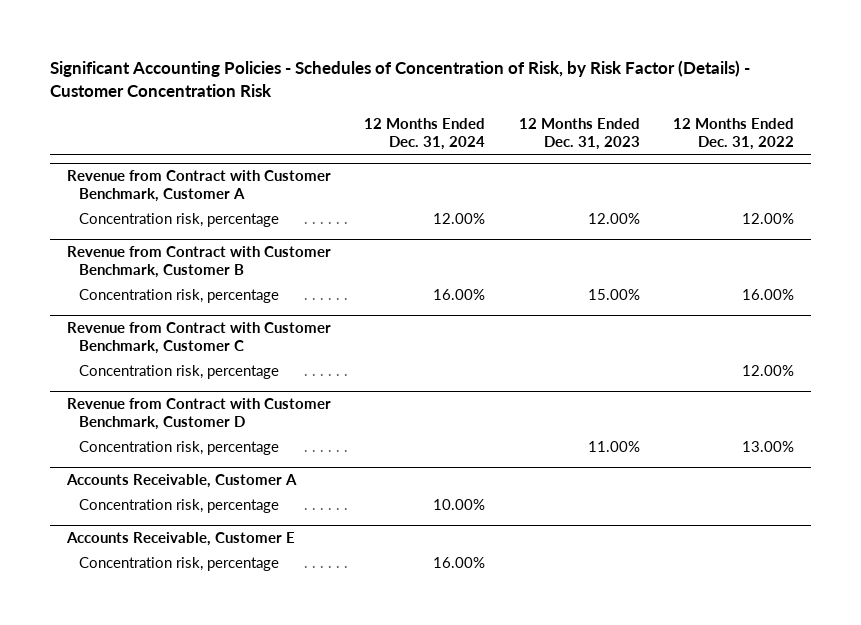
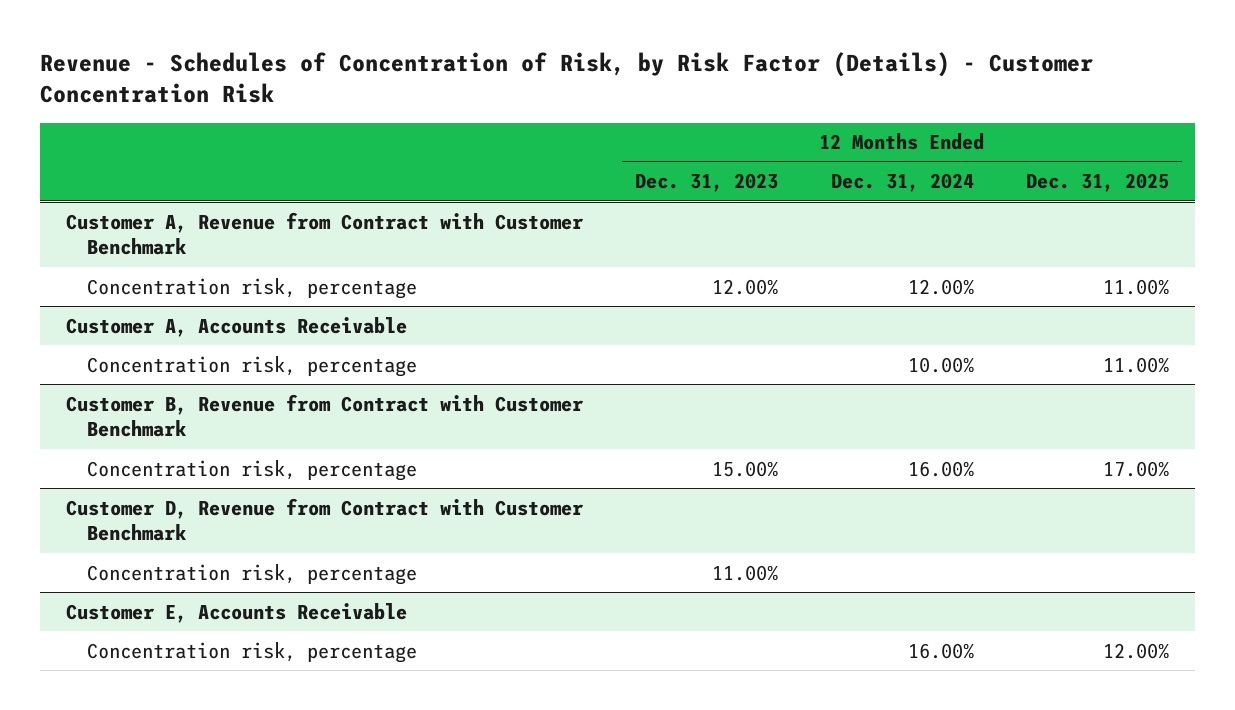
- Significant Accounting Policies - Schedules of Concentration of Risk, by Risk Factor (Details) - Customer Concentration Risk
+ Revenue - Schedules of Concentration of Risk, by Risk Factor (Details) - Customer Concentration Risk
- | 12 Months Ended Dec. 31, 2024 | 12 Months Ended Dec. 31, 2023 | 12 Months Ended Dec. 31, 2022
+ | 12 Months Ended Dec. 31, 2023 | 12 Months Ended Dec. 31, 2024 | 12 Months Ended Dec. 31, 2025
- Revenue from Contract with Customer Benchmark, Customer A
+ Customer A, Revenue from Contract with Customer Benchmark
- Revenue from Contract with Customer Benchmark, Customer B
+ Customer A, Accounts Receivable
+ Concentration risk, percentage | | 10.00% | 11.00%
+ Customer B, Revenue from Contract with Customer Benchmark
- Revenue from Contract with Customer Benchmark, Customer C
- Concentration risk, percentage | | | 12.00%
- Revenue from Contract with Customer Benchmark, Customer D
+ Customer D, Revenue from Contract with Customer Benchmark
- Accounts Receivable, Customer A
- Concentration risk, percentage | 10.00% | |
- Accounts Receivable, Customer E
+ Customer E, Accounts Receivable

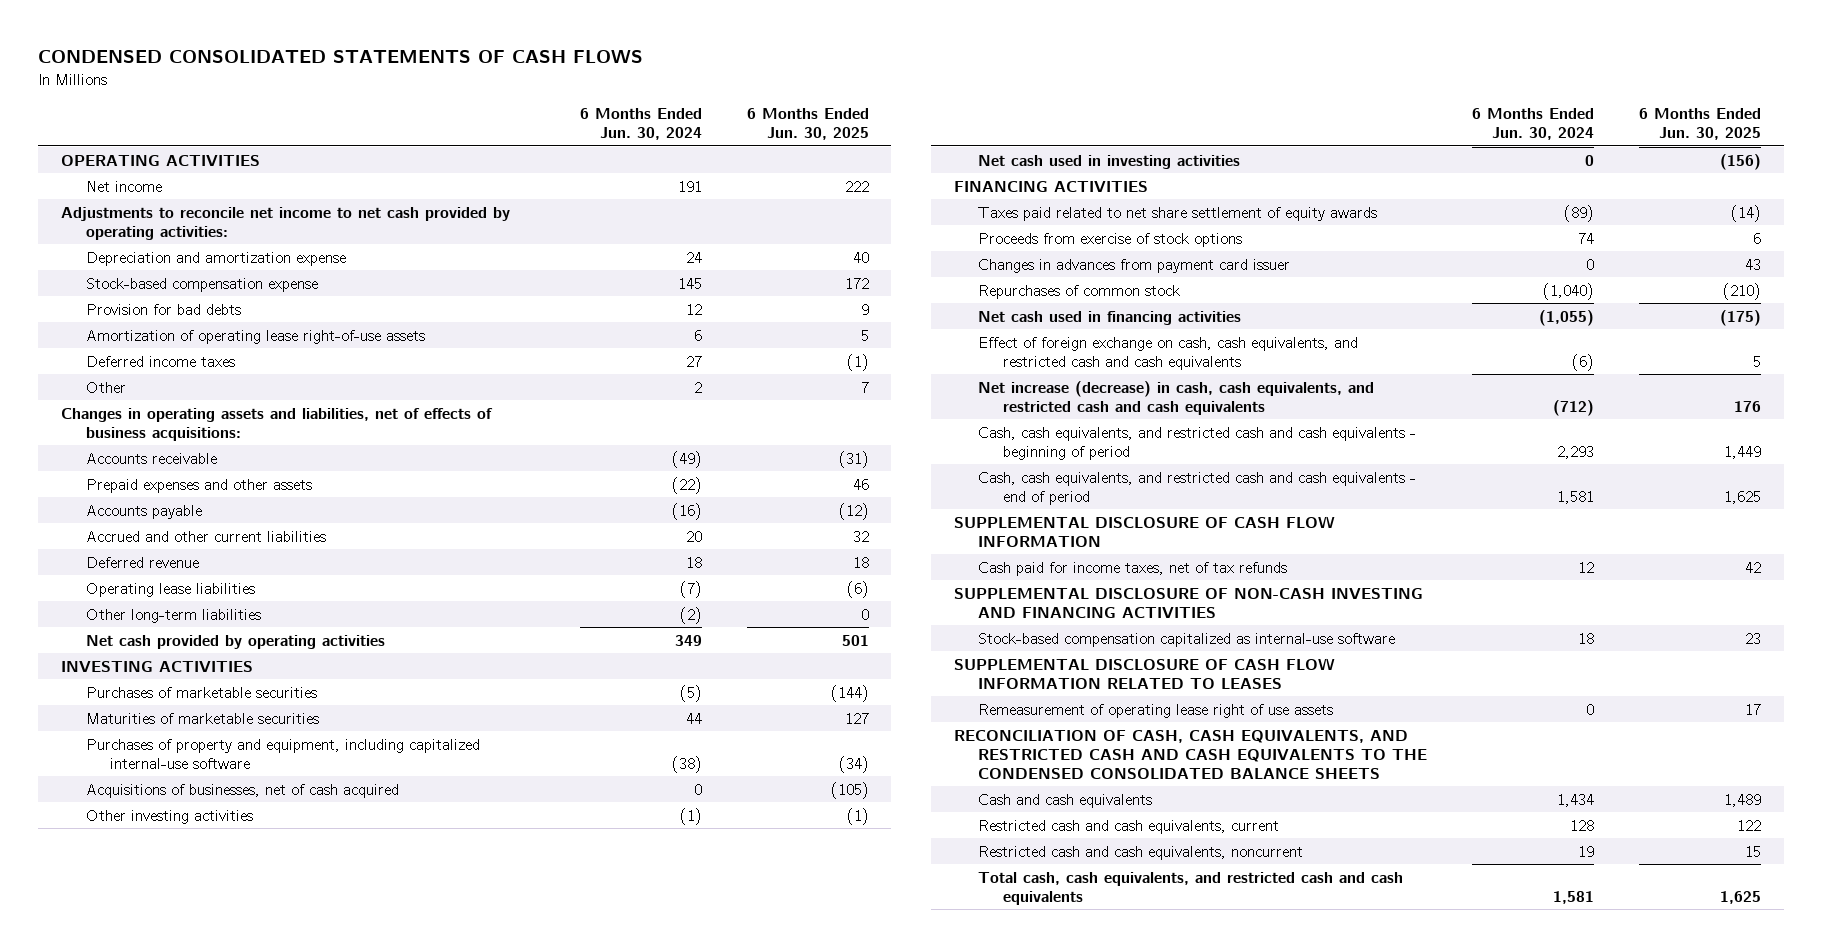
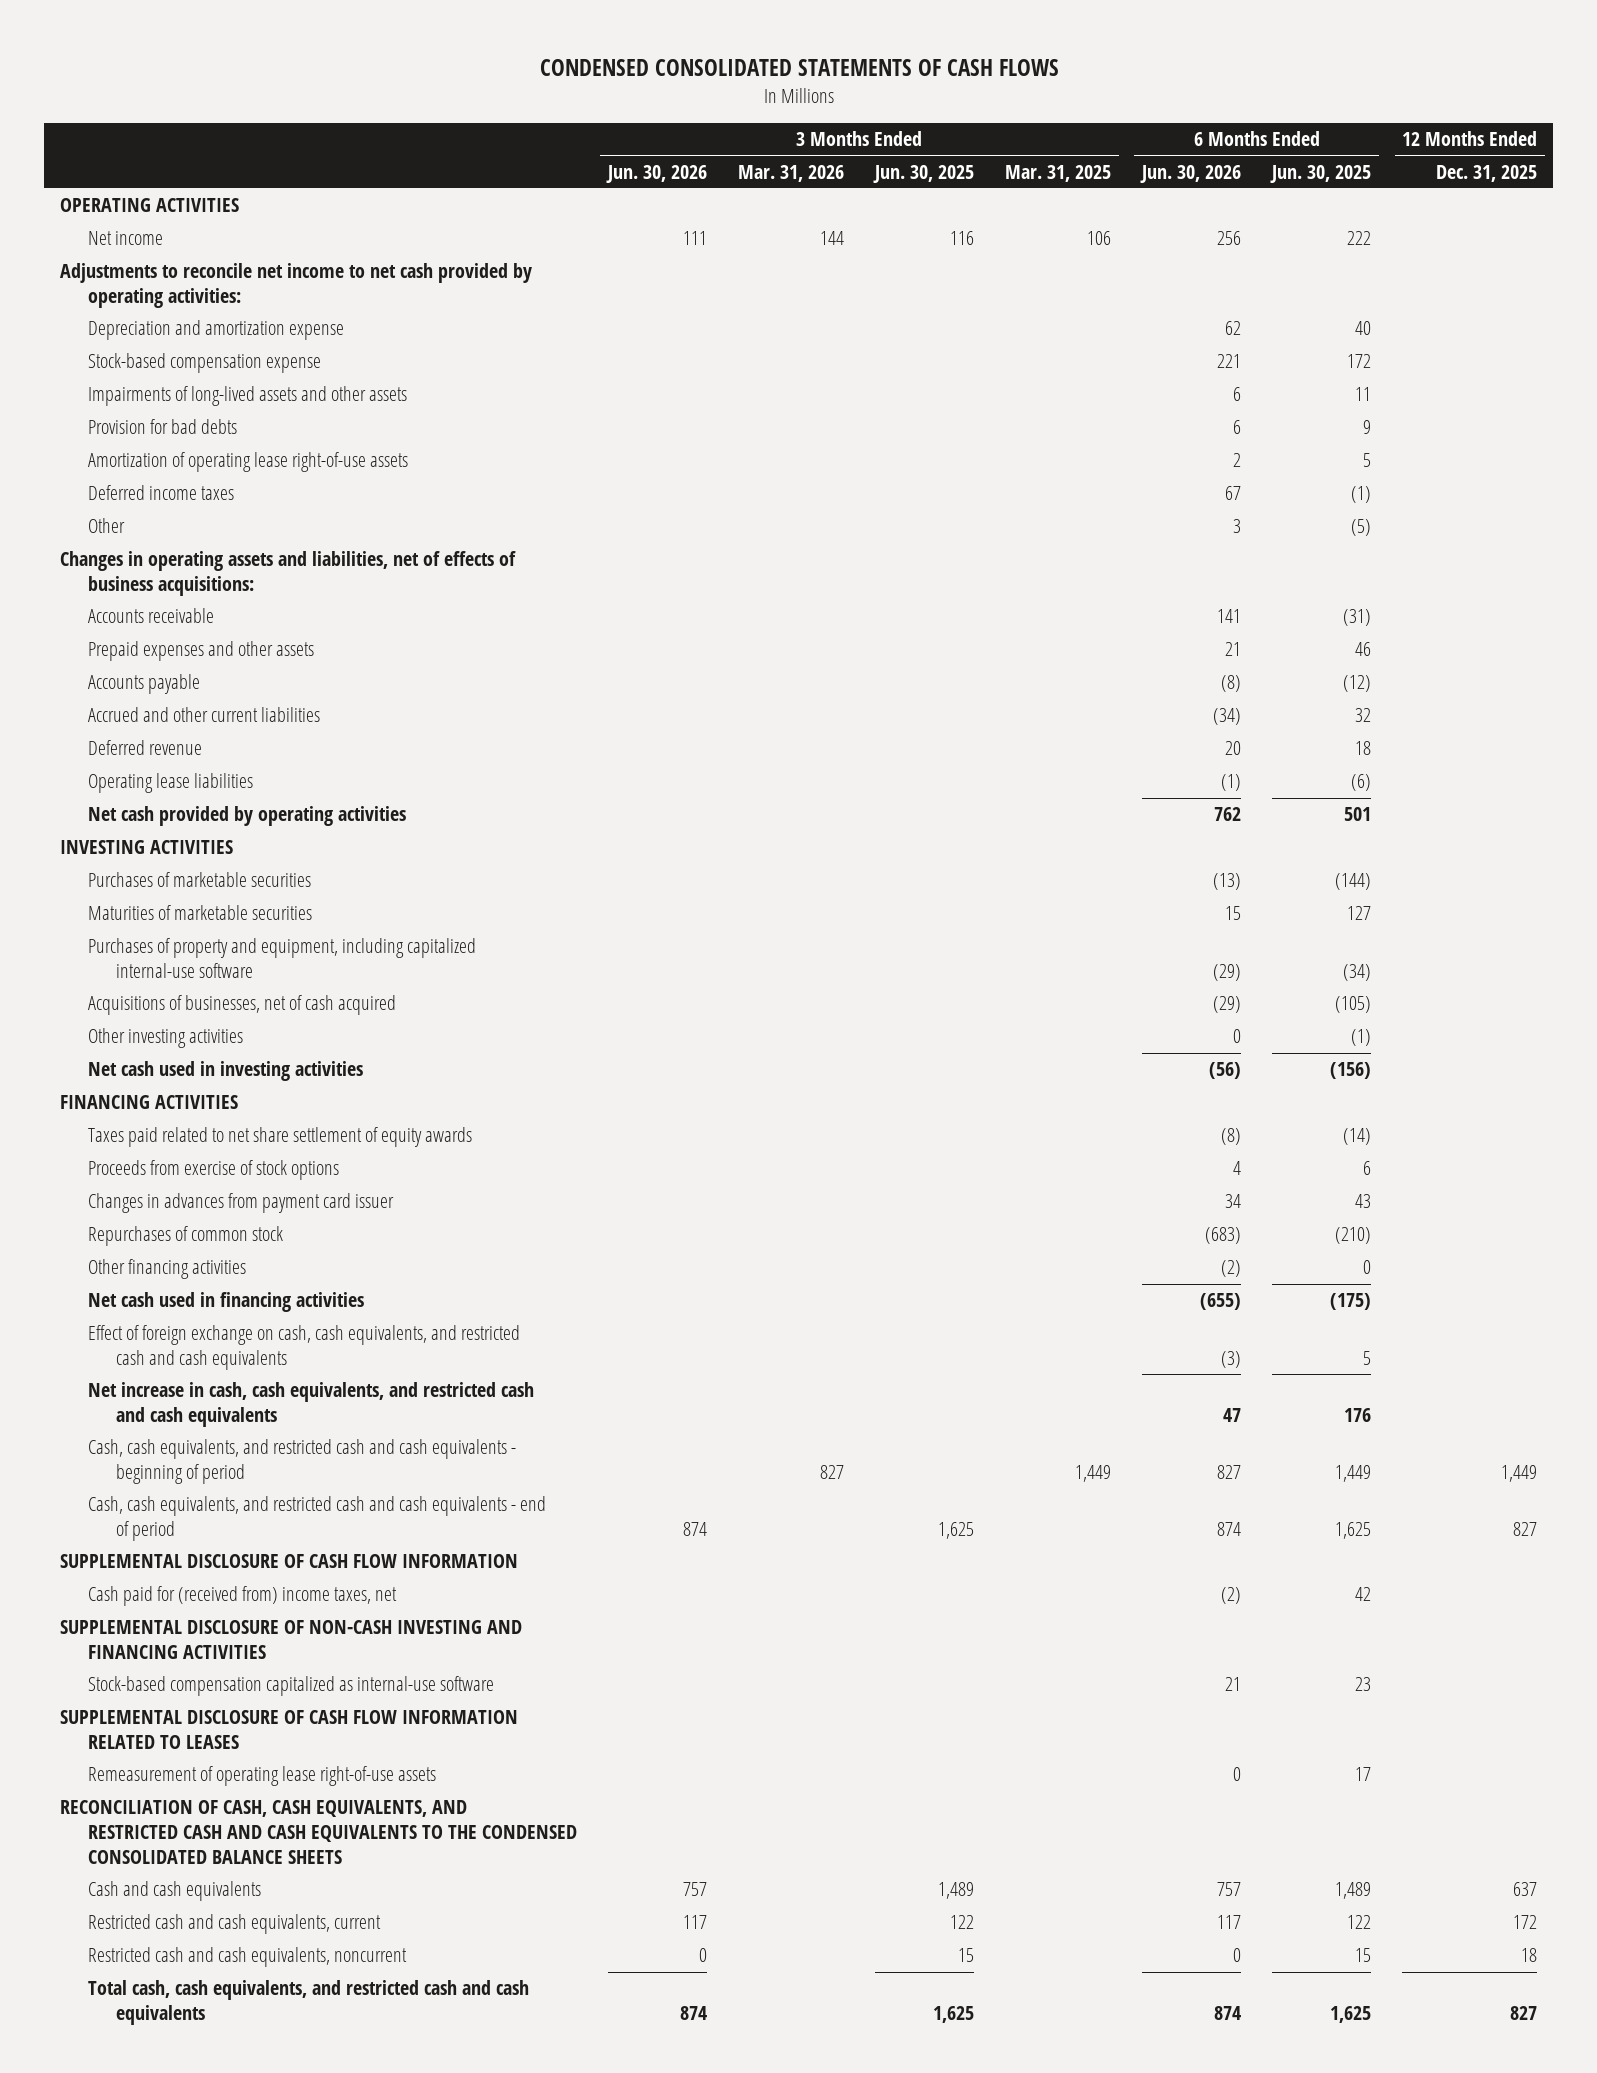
- | 6 Months Ended Jun. 30, 2024 | 6 Months Ended Jun. 30, 2025
+ | 3 Months Ended Jun. 30, 2026 | 3 Months Ended Mar. 31, 2026 | 3 Months Ended Jun. 30, 2025 | 3 Months Ended Mar. 31, 2025 | 6 Months Ended Jun. 30, 2026 | 6 Months Ended Jun. 30, 2025 | 12 Months Ended Dec. 31, 2025
+ Impairments of long-lived assets and other assets | | | | | 6 | 11 |
- Other | 2 | 7
+ Other | | | | | 3 | (5) |
- Other long-term liabilities | (2) | 0
+ Other financing activities | | | | | (2) | 0 |
- Net increase (decrease) in cash, cash equivalents, and restricted cash and cash equivalents | (712) | 176
+ Net increase in cash, cash equivalents, and restricted cash and cash equivalents | | | | | 47 | 176 |
- Cash paid for income taxes, net of tax refunds | 12 | 42
+ Cash paid for (received from) income taxes, net | | | | | (2) | 42 |
- Remeasurement of operating lease right of use assets | 0 | 17
+ Remeasurement of operating lease right-of-use assets | | | | | 0 | 17 |

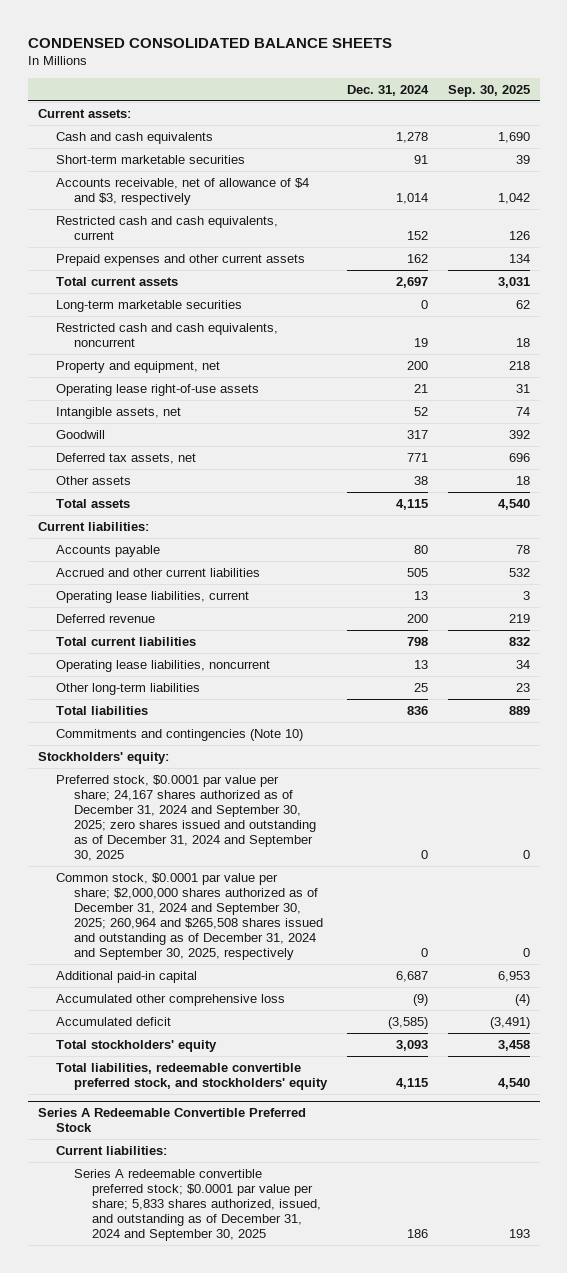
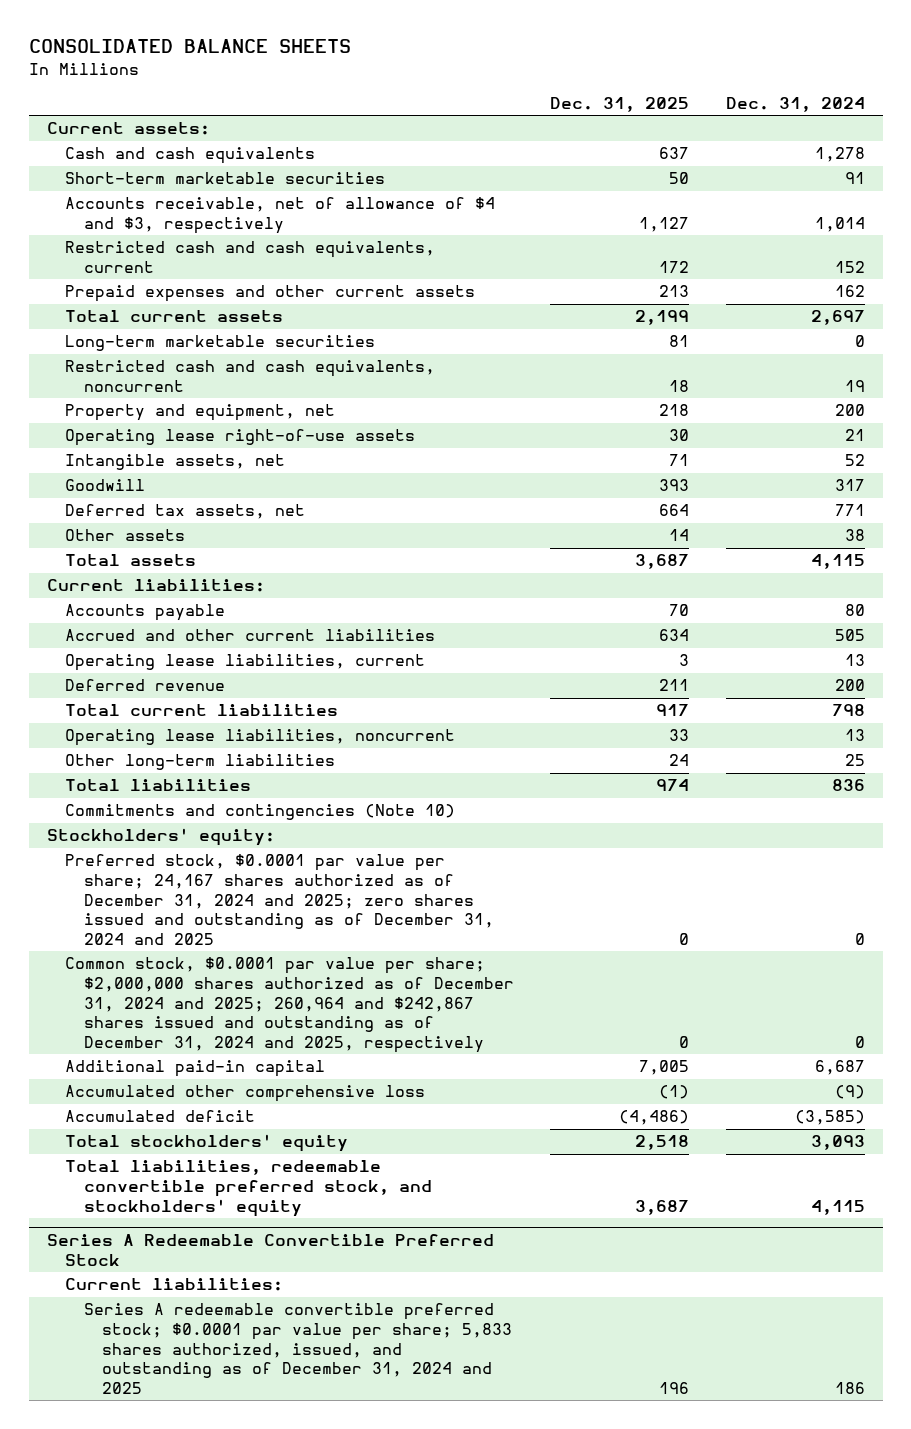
- CONDENSED CONSOLIDATED BALANCE SHEETS
+ CONSOLIDATED BALANCE SHEETS
- | Dec. 31, 2024 | Sep. 30, 2025
+ | Dec. 31, 2025 | Dec. 31, 2024
- Preferred stock, $0.0001 par value per share; 24,167 shares authorized as of December 31, 2024 and September 30, 2025; zero shares issued and outstanding as of December 31, 2024 and September 30, 2025 | 0 | 0
- Common stock, $0.0001 par value per share; $2,000,000 shares authorized as of December 31, 2024 and September 30, 2025; 260,964 and $265,508 shares issued and outstanding as of December 31, 2024 and September 30, 2025, respectively | 0 | 0
+ Preferred stock, $0.0001 par value per share; 24,167 shares authorized as of December 31, 2024 and 2025; zero shares issued and outstanding as of December 31, 2024 and 2025 | 0 | 0
+ Common stock, $0.0001 par value per share; $2,000,000 shares authorized as of December 31, 2024 and 2025; 260,964 and $242,867 shares issued and outstanding as of December 31, 2024 and 2025, respectively | 0 | 0
@ Series A Redeemable Convertible Preferred Stock
- Series A redeemable convertible preferred stock; $0.0001 par value per share; 5,833 shares authorized, issued, and outstanding as of December 31, 2024 and September 30, 2025 | 186 | 193
+ Series A redeemable convertible preferred stock; $0.0001 par value per share; 5,833 shares authorized, issued, and outstanding as of December 31, 2024 and 2025 | 196 | 186

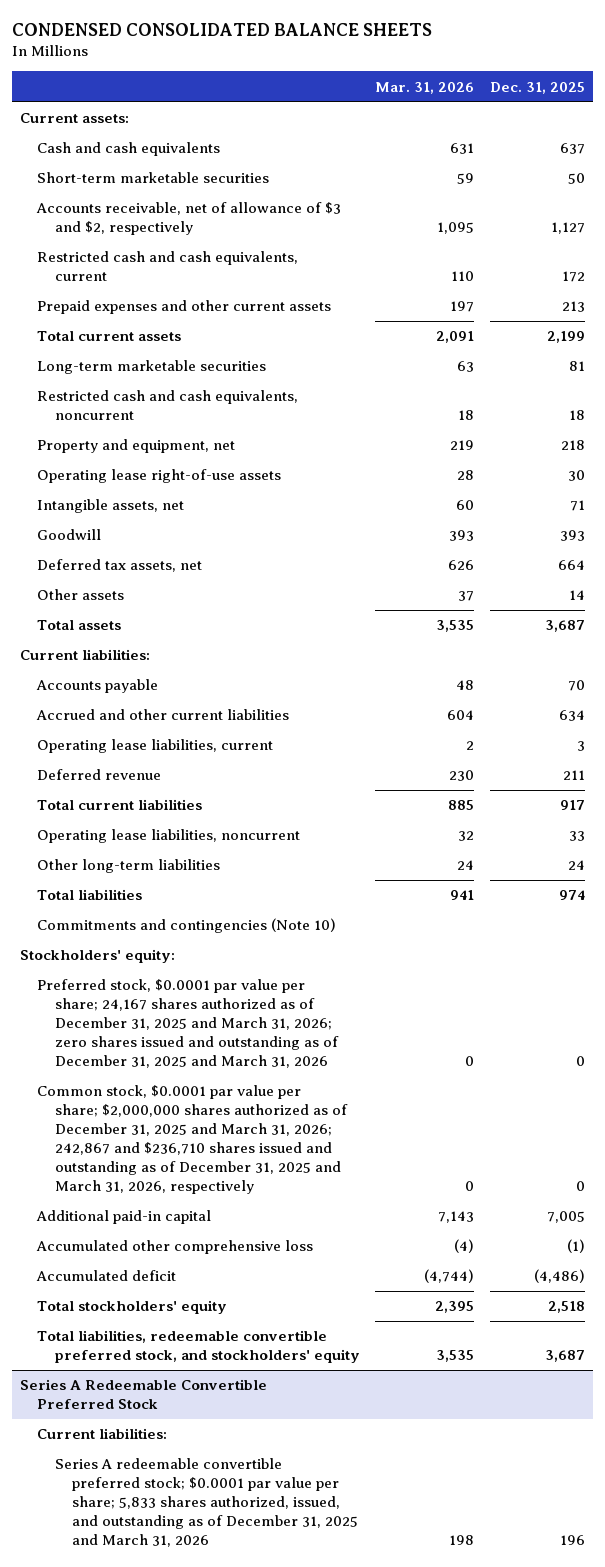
- CONSOLIDATED BALANCE SHEETS
+ CONDENSED CONSOLIDATED BALANCE SHEETS
- | Dec. 31, 2025 | Dec. 31, 2024
+ | Mar. 31, 2026 | Dec. 31, 2025
- Accounts receivable, net of allowance of $4 and $3, respectively | 1,127 | 1,014
+ Accounts receivable, net of allowance of $3 and $2, respectively | 1,095 | 1,127
- Preferred stock, $0.0001 par value per share; 24,167 shares authorized as of December 31, 2024 and 2025; zero shares issued and outstanding as of December 31, 2024 and 2025 | 0 | 0
- Common stock, $0.0001 par value per share; $2,000,000 shares authorized as of December 31, 2024 and 2025; 260,964 and $242,867 shares issued and outstanding as of December 31, 2024 and 2025, respectively | 0 | 0
+ Preferred stock, $0.0001 par value per share; 24,167 shares authorized as of December 31, 2025 and March 31, 2026; zero shares issued and outstanding as of December 31, 2025 and March 31, 2026 | 0 | 0
+ Common stock, $0.0001 par value per share; $2,000,000 shares authorized as of December 31, 2025 and March 31, 2026; 242,867 and $236,710 shares issued and outstanding as of December 31, 2025 and March 31, 2026, respectively | 0 | 0
@ Series A Redeemable Convertible Preferred Stock
- Series A redeemable convertible preferred stock; $0.0001 par value per share; 5,833 shares authorized, issued, and outstanding as of December 31, 2024 and 2025 | 196 | 186
+ Series A redeemable convertible preferred stock; $0.0001 par value per share; 5,833 shares authorized, issued, and outstanding as of December 31, 2025 and March 31, 2026 | 198 | 196

